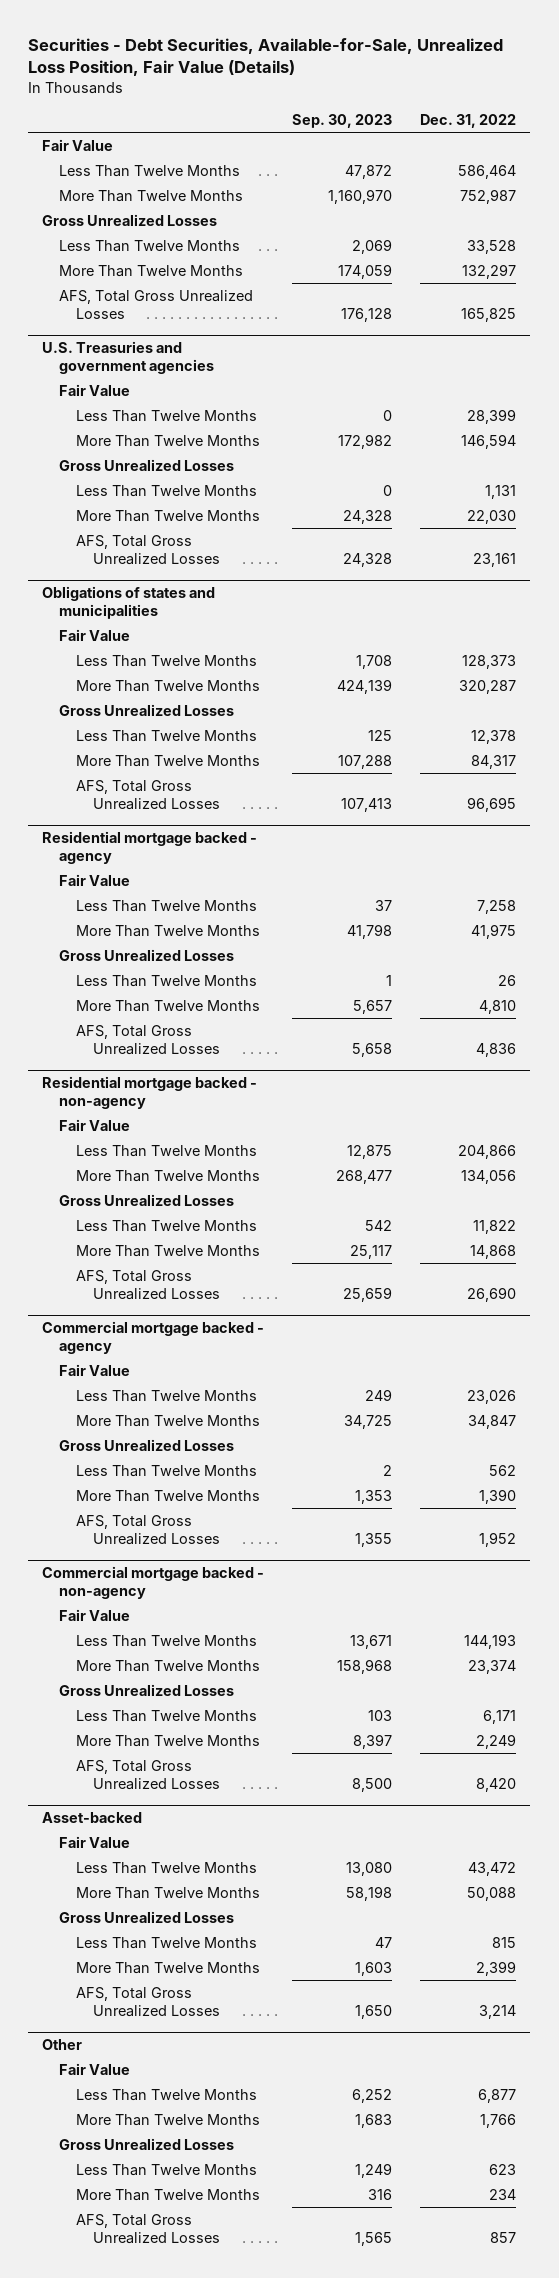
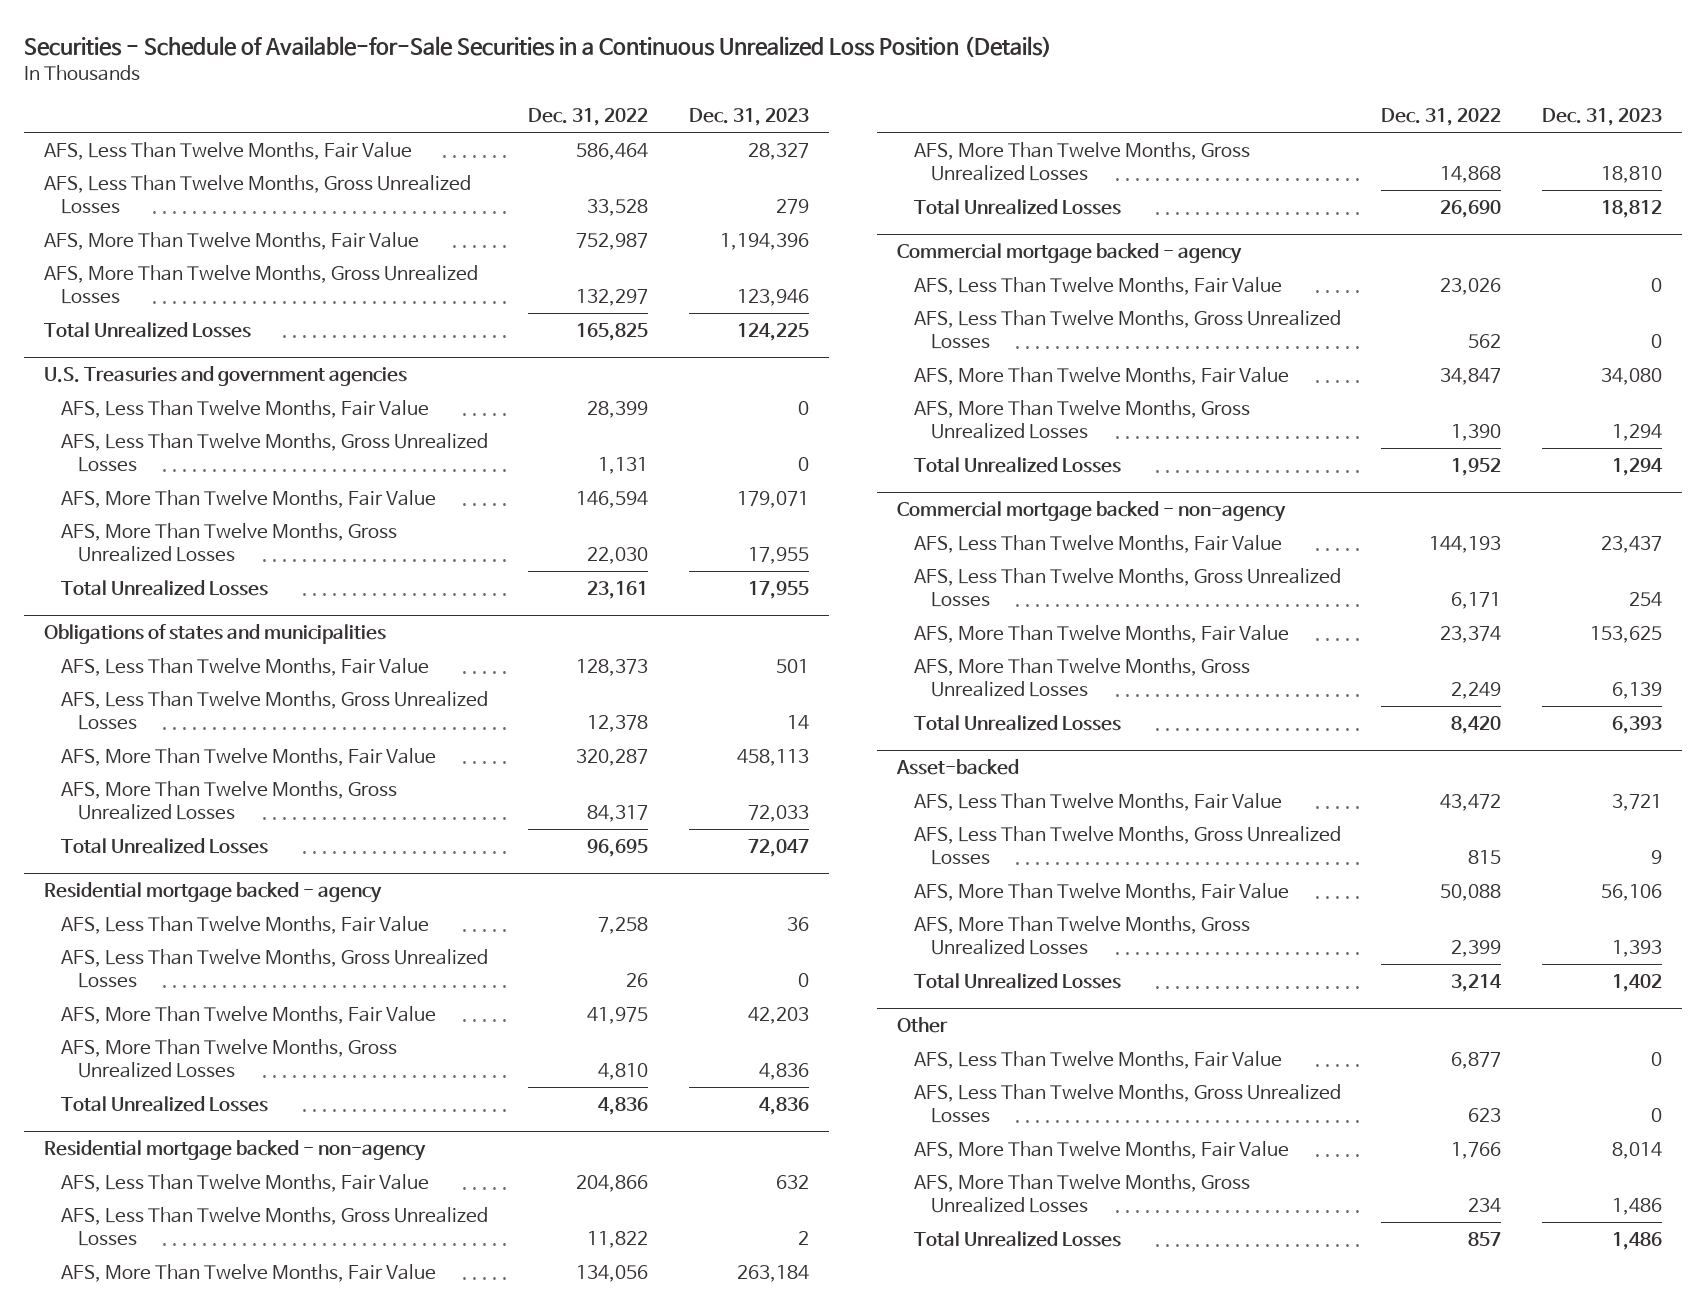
- Securities - Debt Securities, Available-for-Sale, Unrealized Loss Position, Fair Value (Details)
+ Securities - Schedule of Available-for-Sale Securities in a Continuous Unrealized Loss Position (Details)
- | Sep. 30, 2023 | Dec. 31, 2022
+ | Dec. 31, 2022 | Dec. 31, 2023
- Fair Value
- Less Than Twelve Months | 47,872 | 586,464
- More Than Twelve Months | 1,160,970 | 752,987
- Gross Unrealized Losses
- Less Than Twelve Months | 2,069 | 33,528
- More Than Twelve Months | 174,059 | 132,297
- AFS, Total Gross Unrealized Losses | 176,128 | 165,825
+ AFS, Less Than Twelve Months, Fair Value | 586,464 | 28,327
+ AFS, Less Than Twelve Months, Gross Unrealized Losses | 33,528 | 279
+ AFS, More Than Twelve Months, Fair Value | 752,987 | 1,194,396
+ AFS, More Than Twelve Months, Gross Unrealized Losses | 132,297 | 123,946
+ Total Unrealized Losses | 165,825 | 124,225
@ U.S. Treasuries and government agencies
- Fair Value
- Less Than Twelve Months | 0 | 28,399
- More Than Twelve Months | 172,982 | 146,594
- Gross Unrealized Losses
- Less Than Twelve Months | 0 | 1,131
- More Than Twelve Months | 24,328 | 22,030
- AFS, Total Gross Unrealized Losses | 24,328 | 23,161
+ AFS, Less Than Twelve Months, Fair Value | 28,399 | 0
+ AFS, Less Than Twelve Months, Gross Unrealized Losses | 1,131 | 0
+ AFS, More Than Twelve Months, Fair Value | 146,594 | 179,071
+ AFS, More Than Twelve Months, Gross Unrealized Losses | 22,030 | 17,955
+ Total Unrealized Losses | 23,161 | 17,955
@ Obligations of states and municipalities
- Fair Value
- Less Than Twelve Months | 1,708 | 128,373
- More Than Twelve Months | 424,139 | 320,287
- Gross Unrealized Losses
- Less Than Twelve Months | 125 | 12,378
- More Than Twelve Months | 107,288 | 84,317
- AFS, Total Gross Unrealized Losses | 107,413 | 96,695
+ AFS, Less Than Twelve Months, Fair Value | 128,373 | 501
+ AFS, Less Than Twelve Months, Gross Unrealized Losses | 12,378 | 14
+ AFS, More Than Twelve Months, Fair Value | 320,287 | 458,113
+ AFS, More Than Twelve Months, Gross Unrealized Losses | 84,317 | 72,033
+ Total Unrealized Losses | 96,695 | 72,047
@ Residential mortgage backed - agency
- Fair Value
- Less Than Twelve Months | 37 | 7,258
- More Than Twelve Months | 41,798 | 41,975
- Gross Unrealized Losses
- Less Than Twelve Months | 1 | 26
- More Than Twelve Months | 5,657 | 4,810
- AFS, Total Gross Unrealized Losses | 5,658 | 4,836
+ AFS, Less Than Twelve Months, Fair Value | 7,258 | 36
+ AFS, Less Than Twelve Months, Gross Unrealized Losses | 26 | 0
+ AFS, More Than Twelve Months, Fair Value | 41,975 | 42,203
+ AFS, More Than Twelve Months, Gross Unrealized Losses | 4,810 | 4,836
+ Total Unrealized Losses | 4,836 | 4,836
@ Residential mortgage backed - non-agency
- Fair Value
- Less Than Twelve Months | 12,875 | 204,866
- More Than Twelve Months | 268,477 | 134,056
- Gross Unrealized Losses
- Less Than Twelve Months | 542 | 11,822
- More Than Twelve Months | 25,117 | 14,868
- AFS, Total Gross Unrealized Losses | 25,659 | 26,690
+ AFS, Less Than Twelve Months, Fair Value | 204,866 | 632
+ AFS, Less Than Twelve Months, Gross Unrealized Losses | 11,822 | 2
+ AFS, More Than Twelve Months, Fair Value | 134,056 | 263,184
+ AFS, More Than Twelve Months, Gross Unrealized Losses | 14,868 | 18,810
+ Total Unrealized Losses | 26,690 | 18,812
@ Commercial mortgage backed - agency
- Fair Value
- Less Than Twelve Months | 249 | 23,026
- More Than Twelve Months | 34,725 | 34,847
- Gross Unrealized Losses
- Less Than Twelve Months | 2 | 562
- More Than Twelve Months | 1,353 | 1,390
- AFS, Total Gross Unrealized Losses | 1,355 | 1,952
+ AFS, Less Than Twelve Months, Fair Value | 23,026 | 0
+ AFS, Less Than Twelve Months, Gross Unrealized Losses | 562 | 0
+ AFS, More Than Twelve Months, Fair Value | 34,847 | 34,080
+ AFS, More Than Twelve Months, Gross Unrealized Losses | 1,390 | 1,294
+ Total Unrealized Losses | 1,952 | 1,294
@ Commercial mortgage backed - non-agency
- Fair Value
- Less Than Twelve Months | 13,671 | 144,193
- More Than Twelve Months | 158,968 | 23,374
- Gross Unrealized Losses
- Less Than Twelve Months | 103 | 6,171
- More Than Twelve Months | 8,397 | 2,249
- AFS, Total Gross Unrealized Losses | 8,500 | 8,420
+ AFS, Less Than Twelve Months, Fair Value | 144,193 | 23,437
+ AFS, Less Than Twelve Months, Gross Unrealized Losses | 6,171 | 254
+ AFS, More Than Twelve Months, Fair Value | 23,374 | 153,625
+ AFS, More Than Twelve Months, Gross Unrealized Losses | 2,249 | 6,139
+ Total Unrealized Losses | 8,420 | 6,393
@ Asset-backed
- Fair Value
- Less Than Twelve Months | 13,080 | 43,472
- More Than Twelve Months | 58,198 | 50,088
- Gross Unrealized Losses
- Less Than Twelve Months | 47 | 815
- More Than Twelve Months | 1,603 | 2,399
- AFS, Total Gross Unrealized Losses | 1,650 | 3,214
+ AFS, Less Than Twelve Months, Fair Value | 43,472 | 3,721
+ AFS, Less Than Twelve Months, Gross Unrealized Losses | 815 | 9
+ AFS, More Than Twelve Months, Fair Value | 50,088 | 56,106
+ AFS, More Than Twelve Months, Gross Unrealized Losses | 2,399 | 1,393
+ Total Unrealized Losses | 3,214 | 1,402
@ Other
- Fair Value
- Less Than Twelve Months | 6,252 | 6,877
- More Than Twelve Months | 1,683 | 1,766
- Gross Unrealized Losses
- Less Than Twelve Months | 1,249 | 623
- More Than Twelve Months | 316 | 234
- AFS, Total Gross Unrealized Losses | 1,565 | 857
+ AFS, Less Than Twelve Months, Fair Value | 6,877 | 0
+ AFS, Less Than Twelve Months, Gross Unrealized Losses | 623 | 0
+ AFS, More Than Twelve Months, Fair Value | 1,766 | 8,014
+ AFS, More Than Twelve Months, Gross Unrealized Losses | 234 | 1,486
+ Total Unrealized Losses | 857 | 1,486

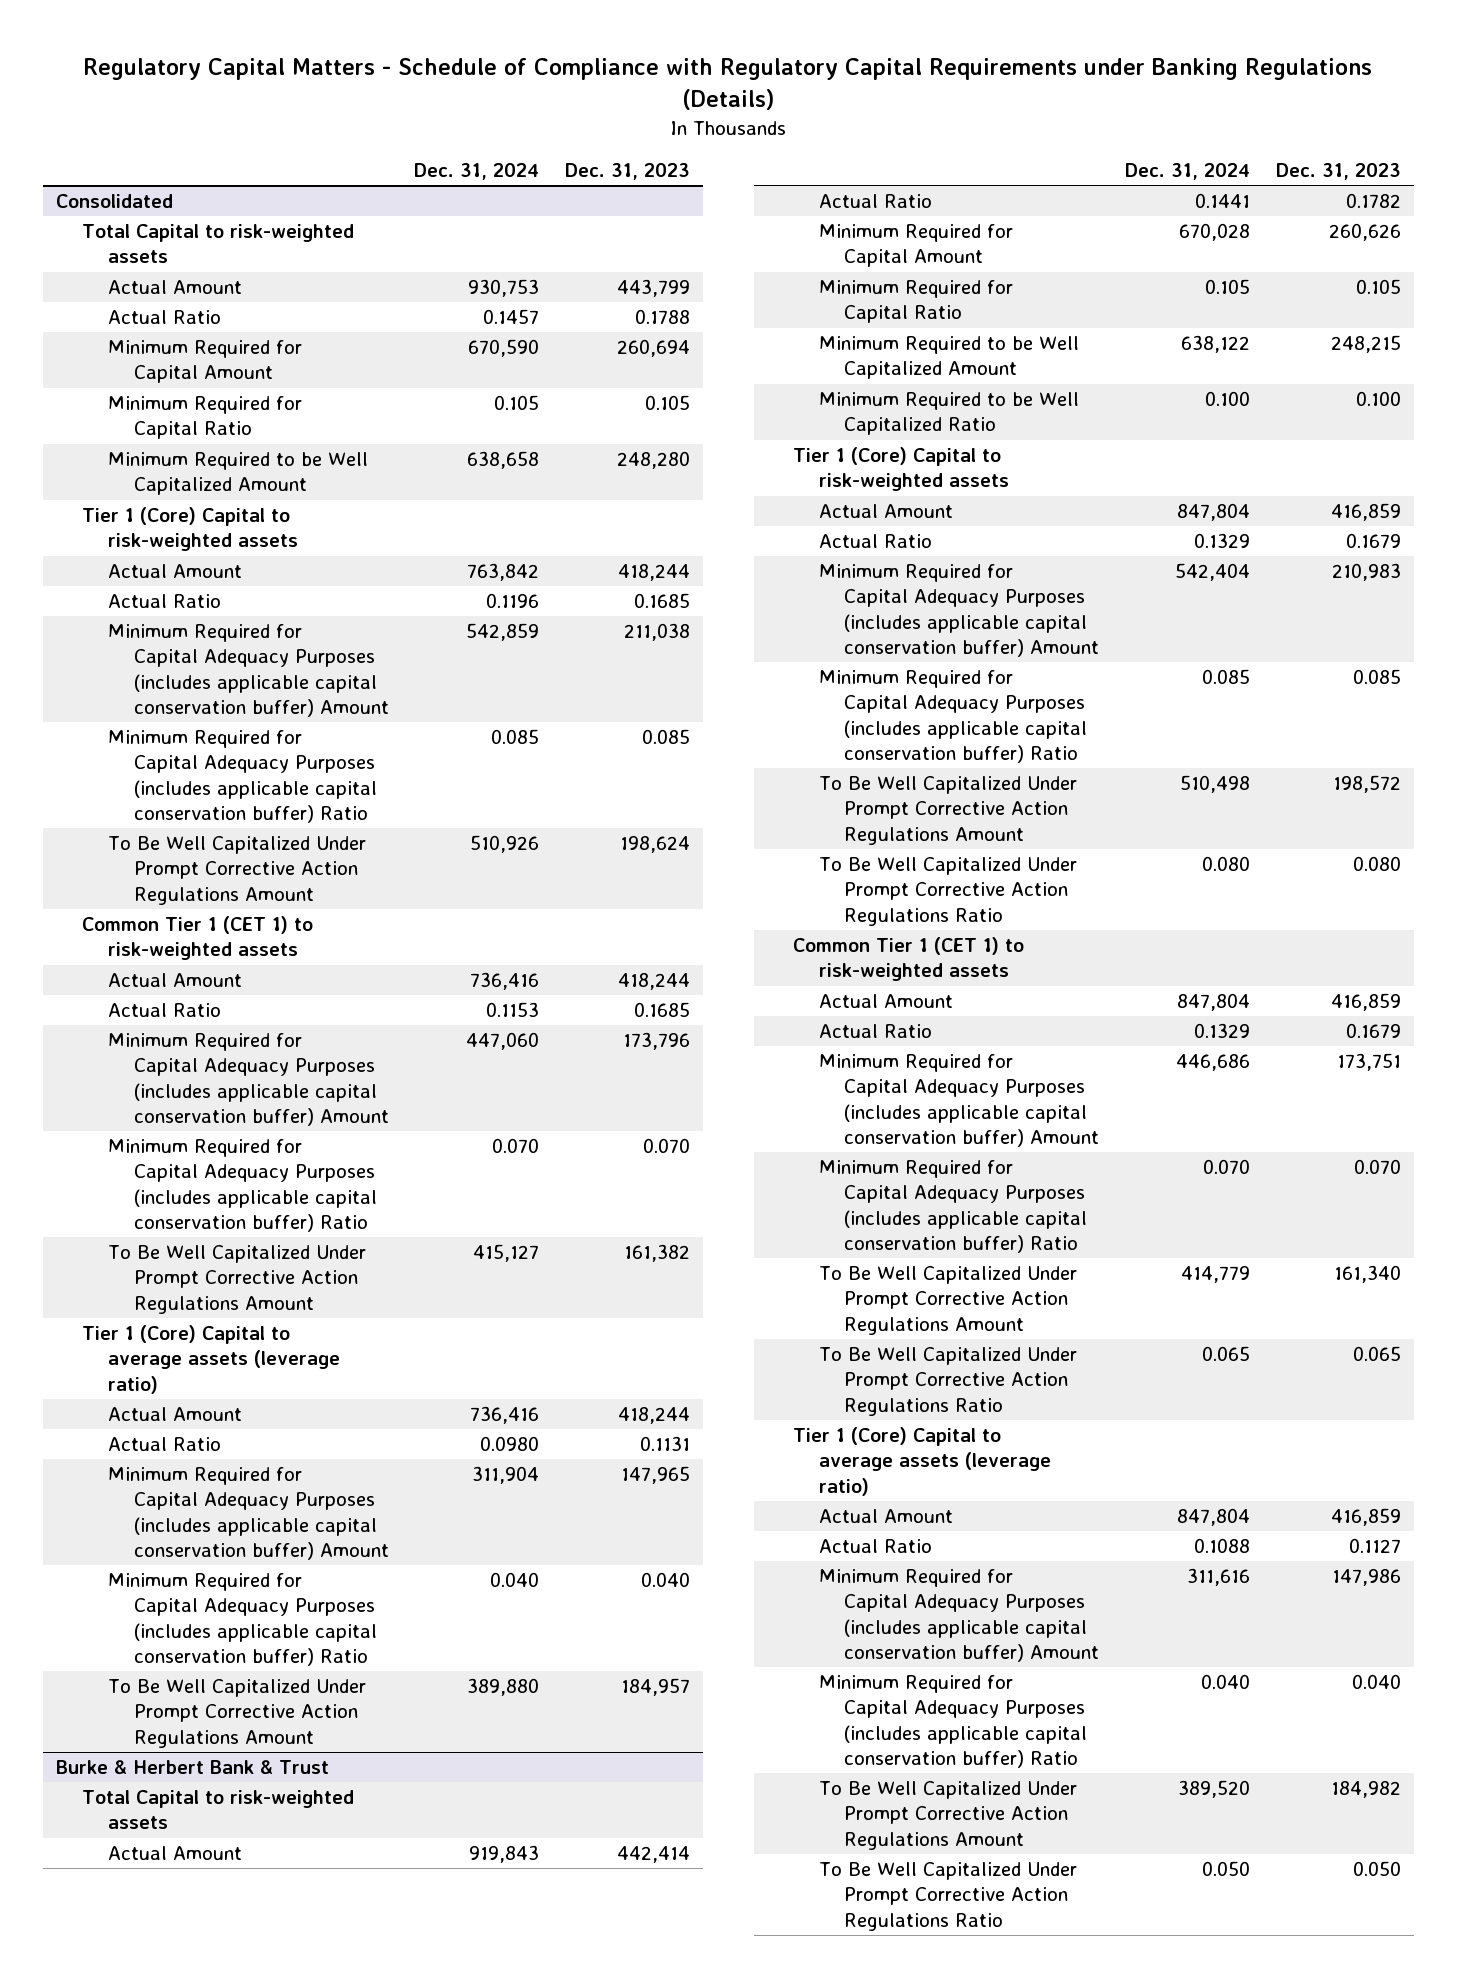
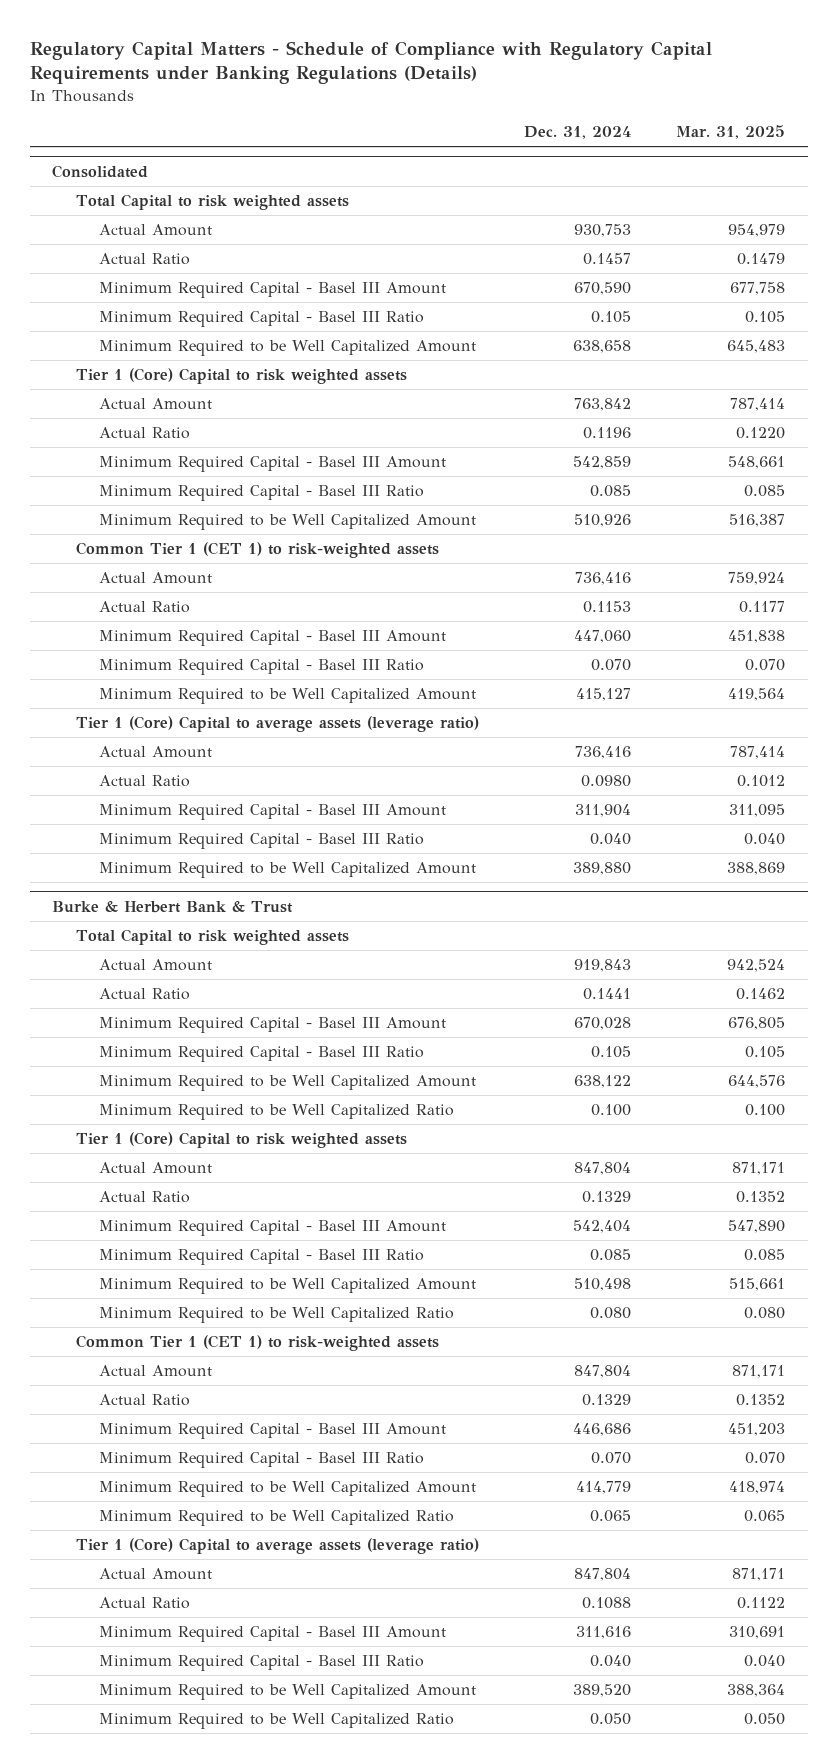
- | Dec. 31, 2024 | Dec. 31, 2023
+ | Dec. 31, 2024 | Mar. 31, 2025
@ Consolidated
- Total Capital to risk-weighted assets
+ Total Capital to risk weighted assets
- Minimum Required for Capital Amount | 670,590 | 260,694
- Minimum Required for Capital Ratio | 0.105 | 0.105
+ Minimum Required Capital - Basel III Amount | 670,590 | 677,758
+ Minimum Required Capital - Basel III Ratio | 0.105 | 0.105
- Tier 1 (Core) Capital to risk-weighted assets
+ Tier 1 (Core) Capital to risk weighted assets
- Minimum Required for Capital Adequacy Purposes (includes applicable capital conservation buffer) Amount | 542,859 | 211,038
- Minimum Required for Capital Adequacy Purposes (includes applicable capital conservation buffer) Ratio | 0.085 | 0.085
- To Be Well Capitalized Under Prompt Corrective Action Regulations Amount | 510,926 | 198,624
+ Minimum Required Capital - Basel III Amount | 542,859 | 548,661
+ Minimum Required Capital - Basel III Ratio | 0.085 | 0.085
+ Minimum Required to be Well Capitalized Amount | 510,926 | 516,387
- Minimum Required for Capital Adequacy Purposes (includes applicable capital conservation buffer) Amount | 447,060 | 173,796
- Minimum Required for Capital Adequacy Purposes (includes applicable capital conservation buffer) Ratio | 0.070 | 0.070
- To Be Well Capitalized Under Prompt Corrective Action Regulations Amount | 415,127 | 161,382
+ Minimum Required Capital - Basel III Amount | 447,060 | 451,838
+ Minimum Required Capital - Basel III Ratio | 0.070 | 0.070
+ Minimum Required to be Well Capitalized Amount | 415,127 | 419,564
- Minimum Required for Capital Adequacy Purposes (includes applicable capital conservation buffer) Amount | 311,904 | 147,965
- Minimum Required for Capital Adequacy Purposes (includes applicable capital conservation buffer) Ratio | 0.040 | 0.040
- To Be Well Capitalized Under Prompt Corrective Action Regulations Amount | 389,880 | 184,957
+ Minimum Required Capital - Basel III Amount | 311,904 | 311,095
+ Minimum Required Capital - Basel III Ratio | 0.040 | 0.040
+ Minimum Required to be Well Capitalized Amount | 389,880 | 388,869
@ Burke & Herbert Bank & Trust
- Total Capital to risk-weighted assets
+ Total Capital to risk weighted assets
- Minimum Required for Capital Amount | 670,028 | 260,626
- Minimum Required for Capital Ratio | 0.105 | 0.105
+ Minimum Required Capital - Basel III Amount | 670,028 | 676,805
+ Minimum Required Capital - Basel III Ratio | 0.105 | 0.105
- Tier 1 (Core) Capital to risk-weighted assets
+ Tier 1 (Core) Capital to risk weighted assets
- Minimum Required for Capital Adequacy Purposes (includes applicable capital conservation buffer) Amount | 542,404 | 210,983
- Minimum Required for Capital Adequacy Purposes (includes applicable capital conservation buffer) Ratio | 0.085 | 0.085
- To Be Well Capitalized Under Prompt Corrective Action Regulations Amount | 510,498 | 198,572
- To Be Well Capitalized Under Prompt Corrective Action Regulations Ratio | 0.080 | 0.080
+ Minimum Required Capital - Basel III Amount | 542,404 | 547,890
+ Minimum Required Capital - Basel III Ratio | 0.085 | 0.085
+ Minimum Required to be Well Capitalized Amount | 510,498 | 515,661
+ Minimum Required to be Well Capitalized Ratio | 0.080 | 0.080
- Minimum Required for Capital Adequacy Purposes (includes applicable capital conservation buffer) Amount | 446,686 | 173,751
- Minimum Required for Capital Adequacy Purposes (includes applicable capital conservation buffer) Ratio | 0.070 | 0.070
- To Be Well Capitalized Under Prompt Corrective Action Regulations Amount | 414,779 | 161,340
- To Be Well Capitalized Under Prompt Corrective Action Regulations Ratio | 0.065 | 0.065
+ Minimum Required Capital - Basel III Amount | 446,686 | 451,203
+ Minimum Required Capital - Basel III Ratio | 0.070 | 0.070
+ Minimum Required to be Well Capitalized Amount | 414,779 | 418,974
+ Minimum Required to be Well Capitalized Ratio | 0.065 | 0.065
- Minimum Required for Capital Adequacy Purposes (includes applicable capital conservation buffer) Amount | 311,616 | 147,986
- Minimum Required for Capital Adequacy Purposes (includes applicable capital conservation buffer) Ratio | 0.040 | 0.040
- To Be Well Capitalized Under Prompt Corrective Action Regulations Amount | 389,520 | 184,982
- To Be Well Capitalized Under Prompt Corrective Action Regulations Ratio | 0.050 | 0.050
+ Minimum Required Capital - Basel III Amount | 311,616 | 310,691
+ Minimum Required Capital - Basel III Ratio | 0.040 | 0.040
+ Minimum Required to be Well Capitalized Amount | 389,520 | 388,364
+ Minimum Required to be Well Capitalized Ratio | 0.050 | 0.050

